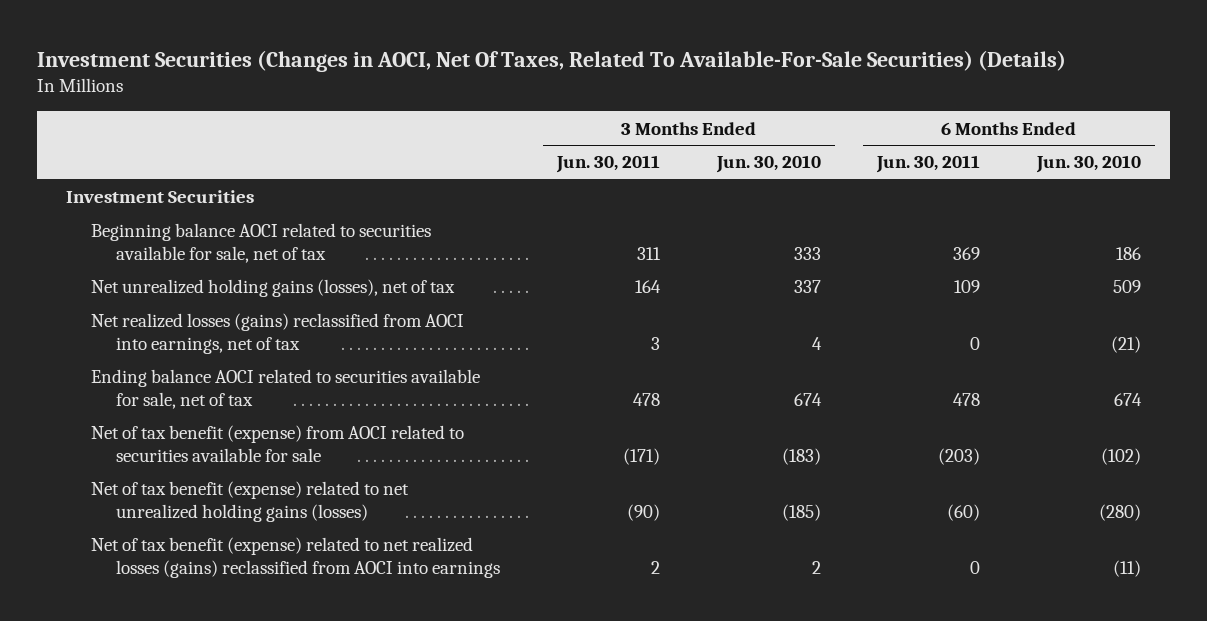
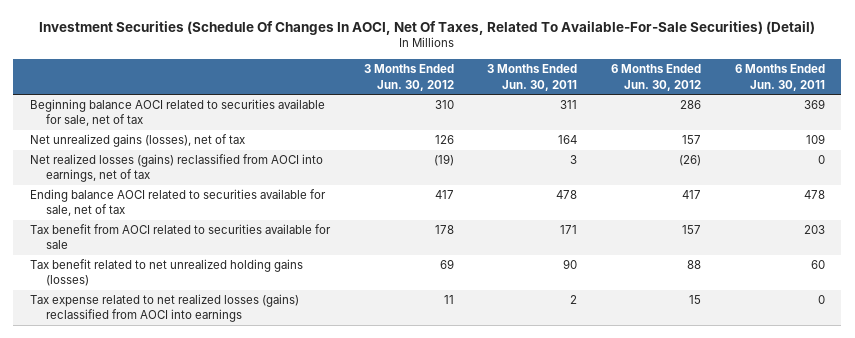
- Investment Securities (Changes in AOCI, Net Of Taxes, Related To Available-For-Sale Securities) (Details)
+ Investment Securities (Schedule Of Changes In AOCI, Net Of Taxes, Related To Available-For-Sale Securities) (Detail)
- | 3 Months Ended Jun. 30, 2011 | 3 Months Ended Jun. 30, 2010 | 6 Months Ended Jun. 30, 2011 | 6 Months Ended Jun. 30, 2010
+ | 3 Months Ended Jun. 30, 2012 | 3 Months Ended Jun. 30, 2011 | 6 Months Ended Jun. 30, 2012 | 6 Months Ended Jun. 30, 2011
- Investment Securities
- Net unrealized holding gains (losses), net of tax | 164 | 337 | 109 | 509
+ Net unrealized gains (losses), net of tax | 126 | 164 | 157 | 109
- Net of tax benefit (expense) from AOCI related to securities available for sale | (171) | (183) | (203) | (102)
- Net of tax benefit (expense) related to net unrealized holding gains (losses) | (90) | (185) | (60) | (280)
- Net of tax benefit (expense) related to net realized losses (gains) reclassified from AOCI into earnings | 2 | 2 | 0 | (11)
+ Tax benefit from AOCI related to securities available for sale | 178 | 171 | 157 | 203
+ Tax benefit related to net unrealized holding gains (losses) | 69 | 90 | 88 | 60
+ Tax expense related to net realized losses (gains) reclassified from AOCI into earnings | 11 | 2 | 15 | 0

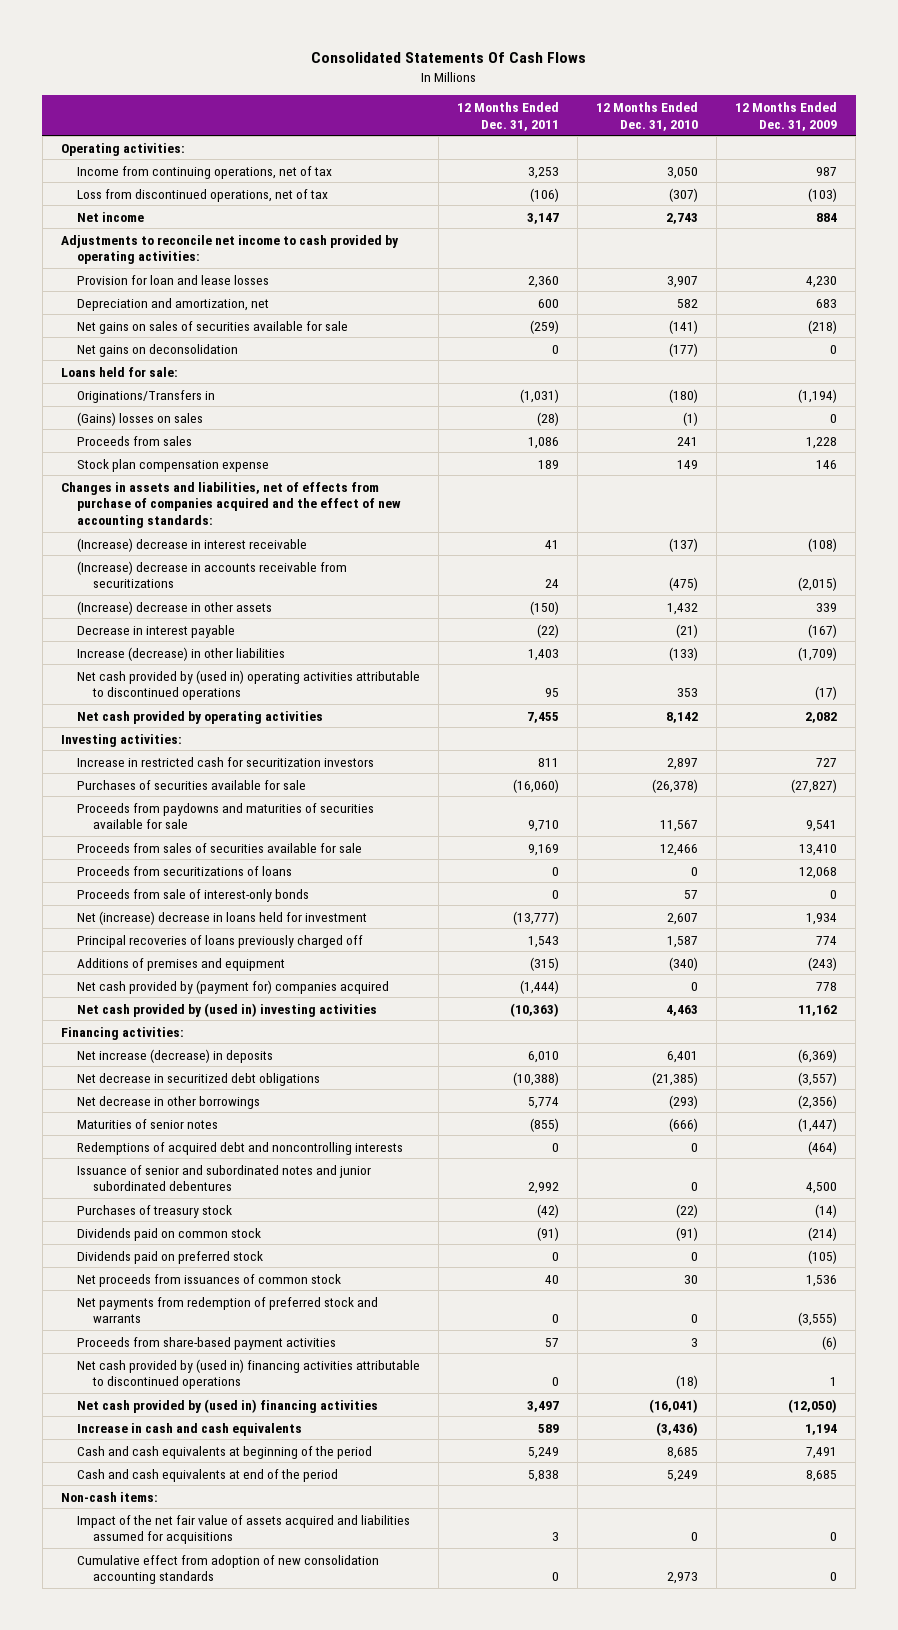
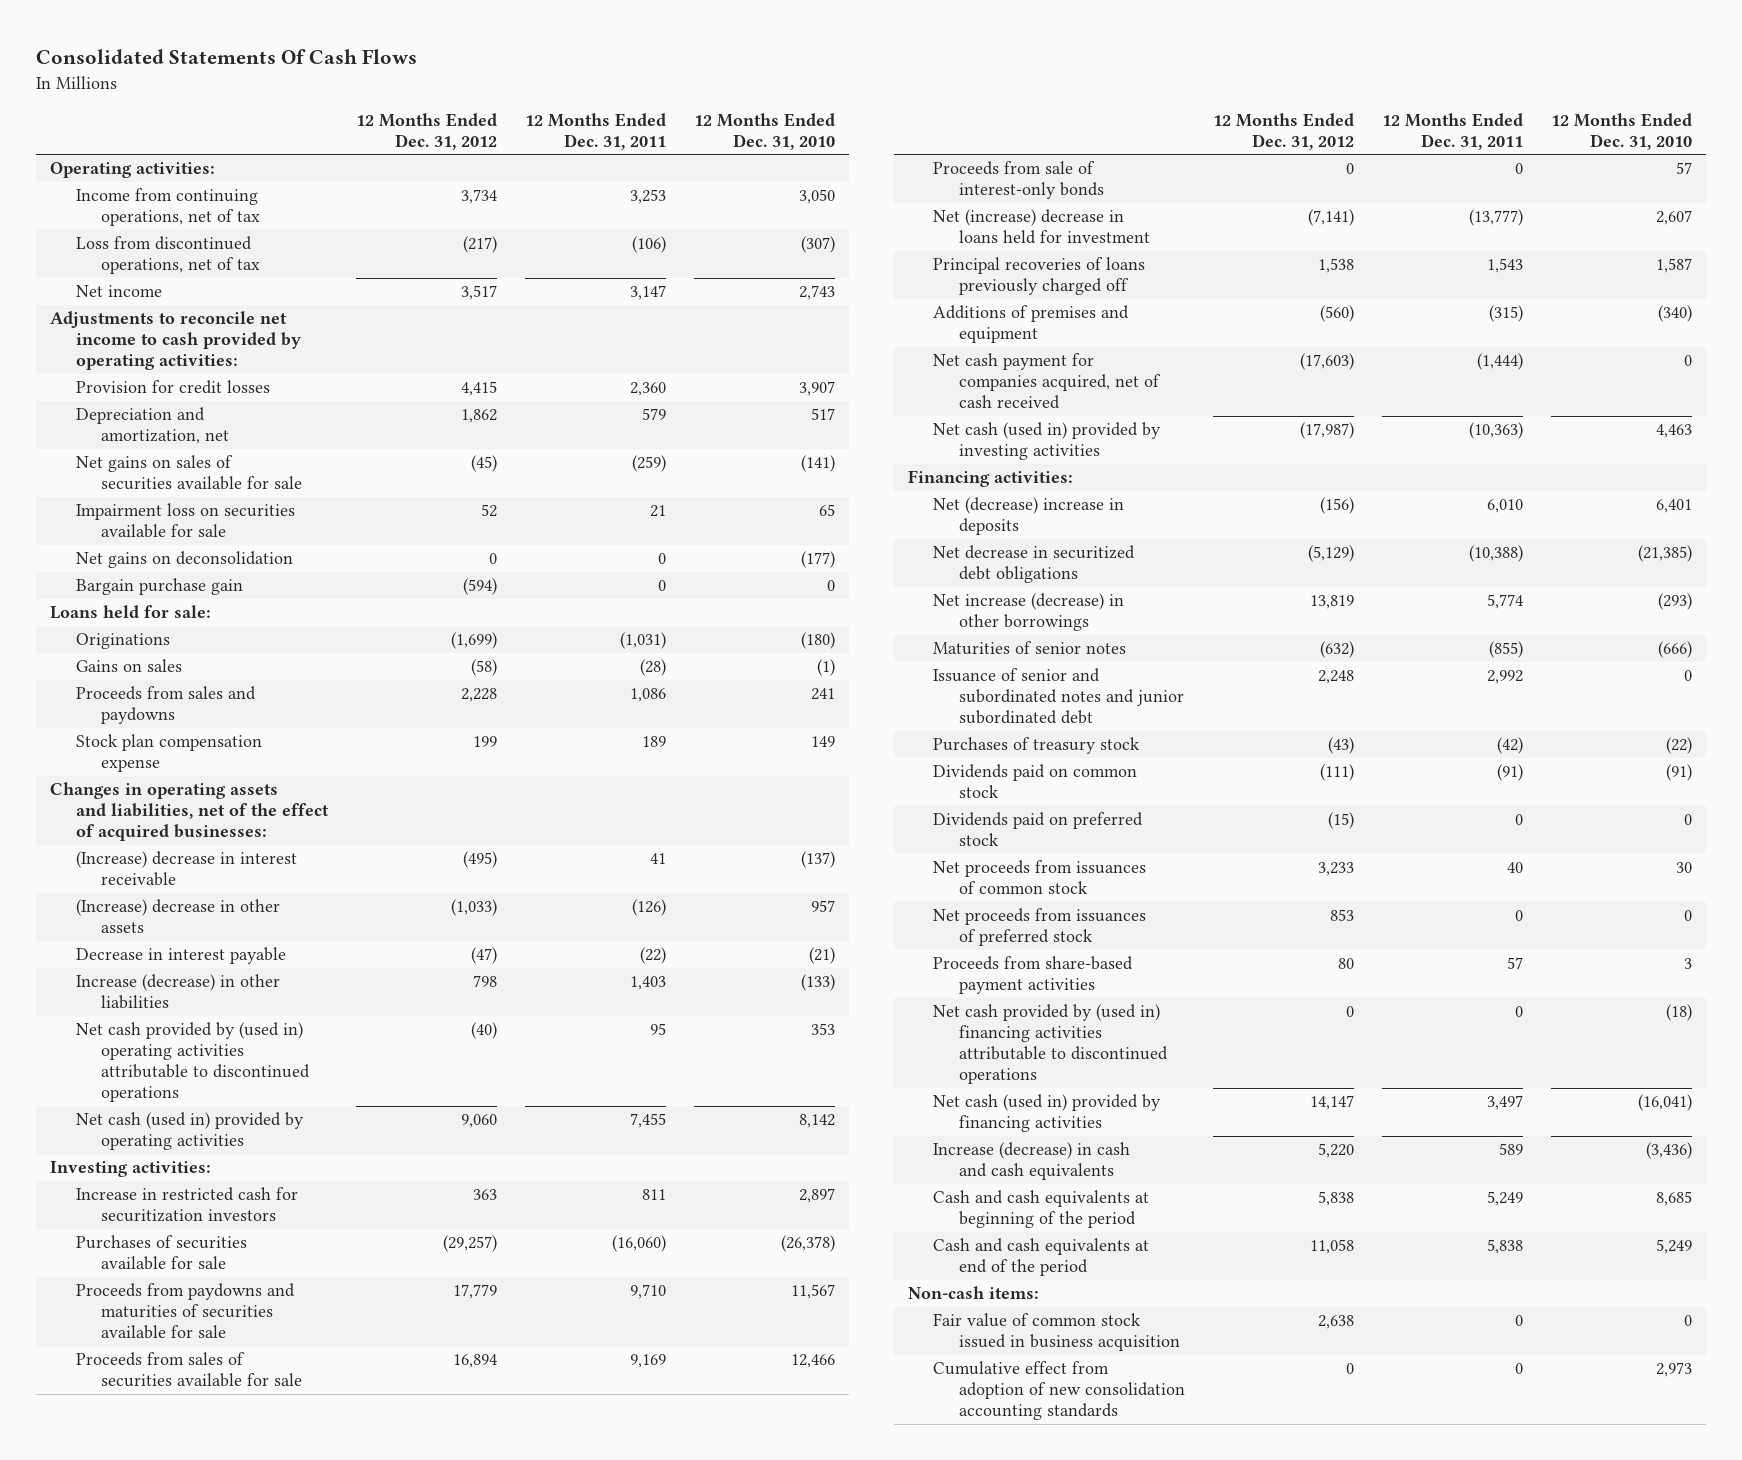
- | 12 Months Ended Dec. 31, 2011 | 12 Months Ended Dec. 31, 2010 | 12 Months Ended Dec. 31, 2009
+ | 12 Months Ended Dec. 31, 2012 | 12 Months Ended Dec. 31, 2011 | 12 Months Ended Dec. 31, 2010
- Provision for loan and lease losses | 2,360 | 3,907 | 4,230
- Depreciation and amortization, net | 600 | 582 | 683
+ Provision for credit losses | 4,415 | 2,360 | 3,907
+ Depreciation and amortization, net | 1,862 | 579 | 517
+ Impairment loss on securities available for sale | 52 | 21 | 65
+ Bargain purchase gain | (594) | 0 | 0
- Originations/Transfers in | (1,031) | (180) | (1,194)
- (Gains) losses on sales | (28) | (1) | 0
- Proceeds from sales | 1,086 | 241 | 1,228
+ Originations | (1,699) | (1,031) | (180)
+ Gains on sales | (58) | (28) | (1)
+ Proceeds from sales and paydowns | 2,228 | 1,086 | 241
- Changes in assets and liabilities, net of effects from purchase of companies acquired and the effect of new accounting standards:
+ Changes in operating assets and liabilities, net of the effect of acquired businesses:
- (Increase) decrease in accounts receivable from securitizations | 24 | (475) | (2,015)
- (Increase) decrease in other assets | (150) | 1,432 | 339
+ (Increase) decrease in other assets | (1,033) | (126) | 957
- Net cash provided by operating activities | 7,455 | 8,142 | 2,082
+ Net cash (used in) provided by operating activities | 9,060 | 7,455 | 8,142
- Proceeds from securitizations of loans | 0 | 0 | 12,068
- Net cash provided by (payment for) companies acquired | (1,444) | 0 | 778
- Net cash provided by (used in) investing activities | (10,363) | 4,463 | 11,162
+ Net cash payment for companies acquired, net of cash received | (17,603) | (1,444) | 0
+ Net cash (used in) provided by investing activities | (17,987) | (10,363) | 4,463
- Net increase (decrease) in deposits | 6,010 | 6,401 | (6,369)
+ Net (decrease) increase in deposits | (156) | 6,010 | 6,401
- Net decrease in other borrowings | 5,774 | (293) | (2,356)
+ Net increase (decrease) in other borrowings | 13,819 | 5,774 | (293)
- Redemptions of acquired debt and noncontrolling interests | 0 | 0 | (464)
- Issuance of senior and subordinated notes and junior subordinated debentures | 2,992 | 0 | 4,500
+ Issuance of senior and subordinated notes and junior subordinated debt | 2,248 | 2,992 | 0
- Net payments from redemption of preferred stock and warrants | 0 | 0 | (3,555)
+ Net proceeds from issuances of preferred stock | 853 | 0 | 0
- Net cash provided by (used in) financing activities | 3,497 | (16,041) | (12,050)
- Increase in cash and cash equivalents | 589 | (3,436) | 1,194
+ Net cash (used in) provided by financing activities | 14,147 | 3,497 | (16,041)
+ Increase (decrease) in cash and cash equivalents | 5,220 | 589 | (3,436)
- Impact of the net fair value of assets acquired and liabilities assumed for acquisitions | 3 | 0 | 0
+ Fair value of common stock issued in business acquisition | 2,638 | 0 | 0

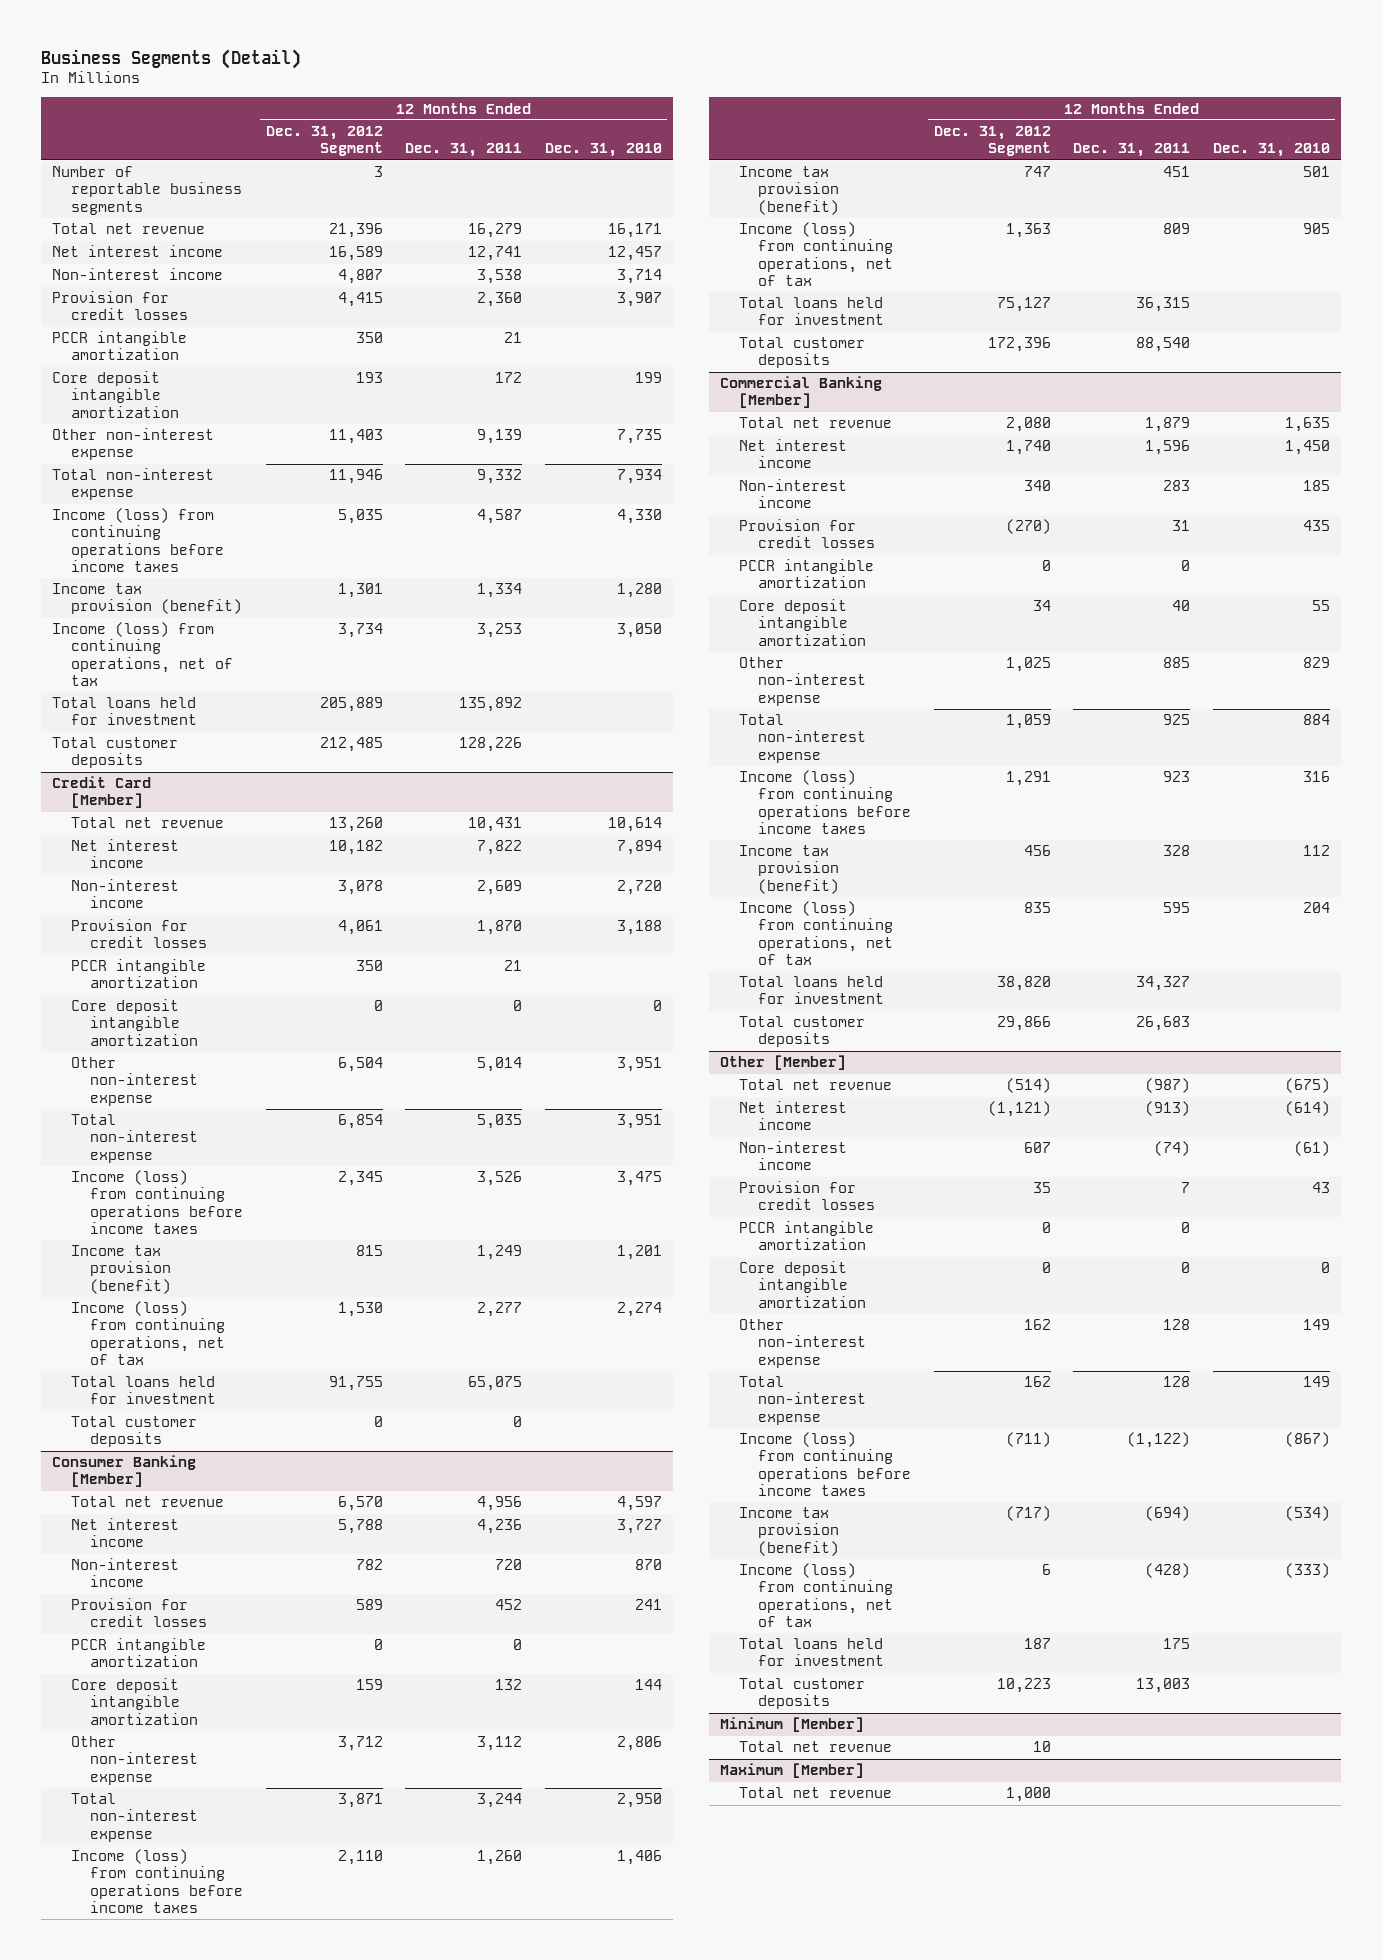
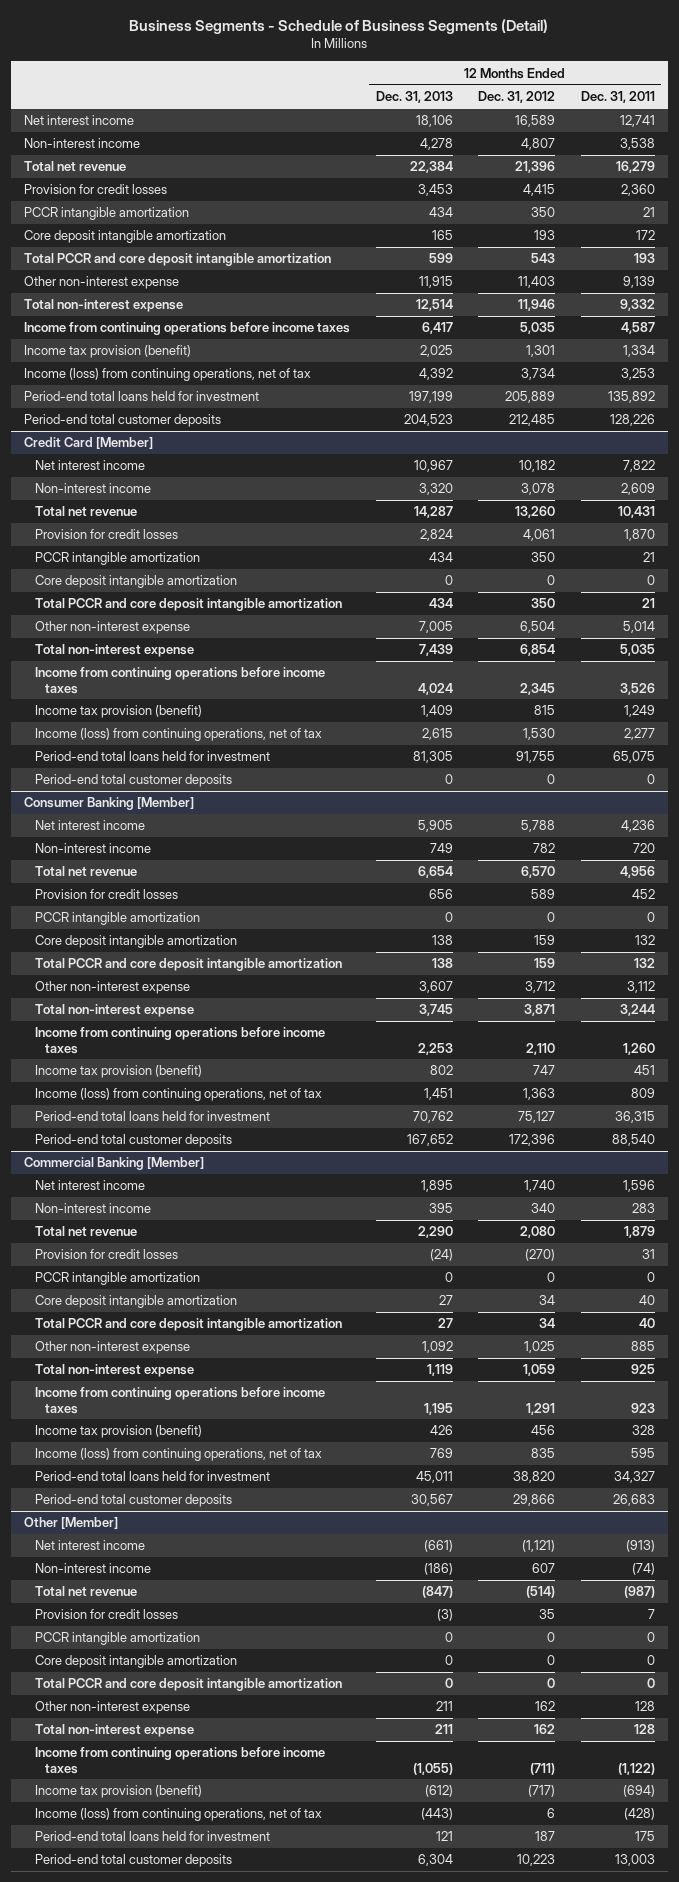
- Business Segments (Detail)
+ Business Segments - Schedule of Business Segments (Detail)
- | 12 Months Ended Dec. 31, 2012 Segment | 12 Months Ended Dec. 31, 2011 | 12 Months Ended Dec. 31, 2010
+ | 12 Months Ended Dec. 31, 2013 | 12 Months Ended Dec. 31, 2012 | 12 Months Ended Dec. 31, 2011
- Number of reportable business segments | 3 | |
moved down: Total net revenue | 22,384 | 21,396 | 16,279
+ Total PCCR and core deposit intangible amortization | 599 | 543 | 193
- Income (loss) from continuing operations before income taxes | 5,035 | 4,587 | 4,330
+ Income from continuing operations before income taxes | 6,417 | 5,035 | 4,587
- Total loans held for investment | 205,889 | 135,892 |
- Total customer deposits | 212,485 | 128,226 |
+ Period-end total loans held for investment | 197,199 | 205,889 | 135,892
+ Period-end total customer deposits | 204,523 | 212,485 | 128,226
@ Credit Card [Member]
moved down: Total net revenue | 14,287 | 13,260 | 10,431
+ Total PCCR and core deposit intangible amortization | 434 | 350 | 21
- Income (loss) from continuing operations before income taxes | 2,345 | 3,526 | 3,475
+ Income from continuing operations before income taxes | 4,024 | 2,345 | 3,526
- Total loans held for investment | 91,755 | 65,075 |
- Total customer deposits | 0 | 0 |
+ Period-end total loans held for investment | 81,305 | 91,755 | 65,075
+ Period-end total customer deposits | 0 | 0 | 0
@ Consumer Banking [Member]
moved down: Total net revenue | 6,654 | 6,570 | 4,956
+ Total PCCR and core deposit intangible amortization | 138 | 159 | 132
- Income (loss) from continuing operations before income taxes | 2,110 | 1,260 | 1,406
+ Income from continuing operations before income taxes | 2,253 | 2,110 | 1,260
- Total loans held for investment | 75,127 | 36,315 |
- Total customer deposits | 172,396 | 88,540 |
+ Period-end total loans held for investment | 70,762 | 75,127 | 36,315
+ Period-end total customer deposits | 167,652 | 172,396 | 88,540
@ Commercial Banking [Member]
moved down: Total net revenue | 2,290 | 2,080 | 1,879
+ Total PCCR and core deposit intangible amortization | 27 | 34 | 40
- Income (loss) from continuing operations before income taxes | 1,291 | 923 | 316
+ Income from continuing operations before income taxes | 1,195 | 1,291 | 923
- Total loans held for investment | 38,820 | 34,327 |
- Total customer deposits | 29,866 | 26,683 |
+ Period-end total loans held for investment | 45,011 | 38,820 | 34,327
+ Period-end total customer deposits | 30,567 | 29,866 | 26,683
@ Other [Member]
moved down: Total net revenue | (847) | (514) | (987)
+ Total PCCR and core deposit intangible amortization | 0 | 0 | 0
- Income (loss) from continuing operations before income taxes | (711) | (1,122) | (867)
+ Income from continuing operations before income taxes | (1,055) | (711) | (1,122)
- Total loans held for investment | 187 | 175 |
- Total customer deposits | 10,223 | 13,003 |
- Minimum [Member]
- Total net revenue | 10 | |
- Maximum [Member]
- Total net revenue | 1,000 | |
@ Other [Member]
+ Period-end total loans held for investment | 121 | 187 | 175
+ Period-end total customer deposits | 6,304 | 10,223 | 13,003

